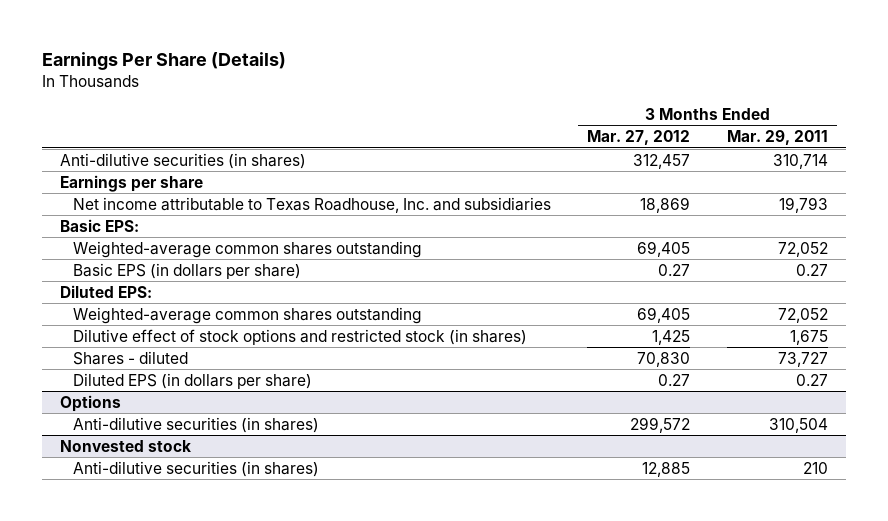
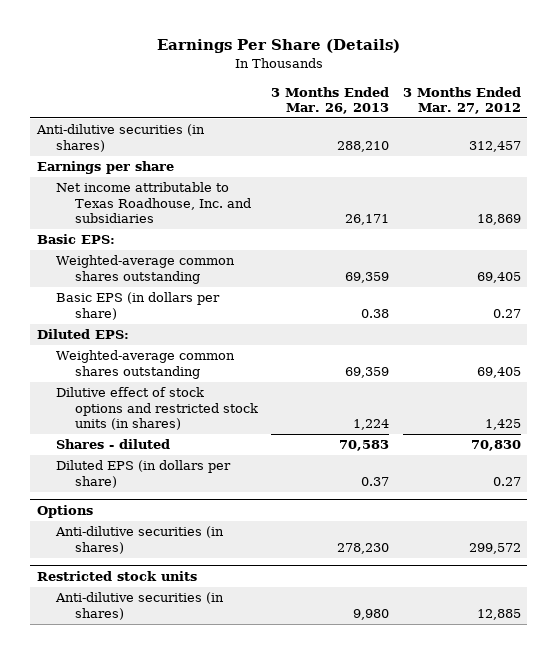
- | 3 Months Ended Mar. 27, 2012 | 3 Months Ended Mar. 29, 2011
+ | 3 Months Ended Mar. 26, 2013 | 3 Months Ended Mar. 27, 2012
- Dilutive effect of stock options and restricted stock (in shares) | 1,425 | 1,675
+ Dilutive effect of stock options and restricted stock units (in shares) | 1,224 | 1,425
- Nonvested stock
+ Restricted stock units

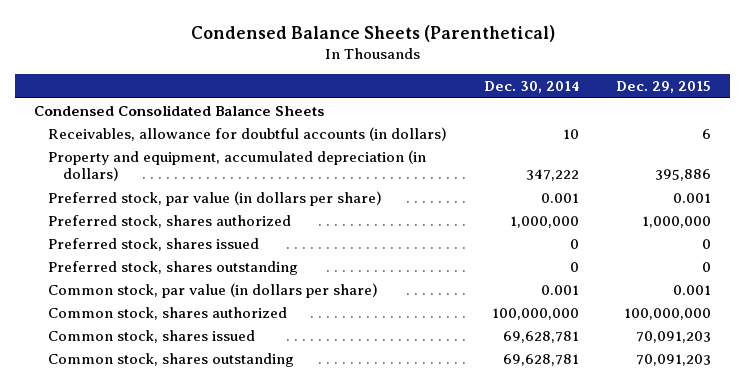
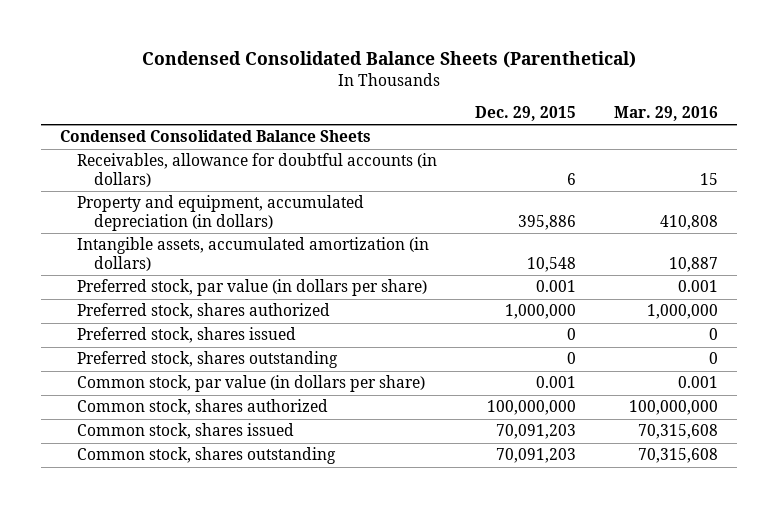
- Condensed Balance Sheets (Parenthetical)
+ Condensed Consolidated Balance Sheets (Parenthetical)
- | Dec. 30, 2014 | Dec. 29, 2015
+ | Dec. 29, 2015 | Mar. 29, 2016
+ Intangible assets, accumulated amortization (in dollars) | 10,548 | 10,887

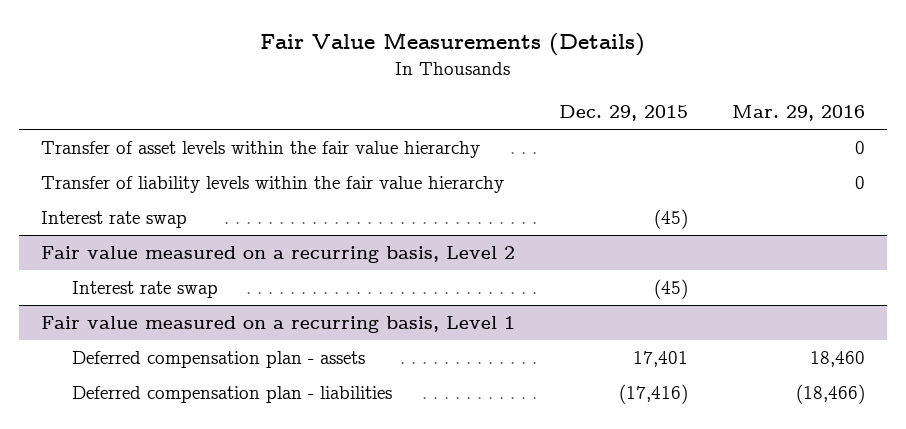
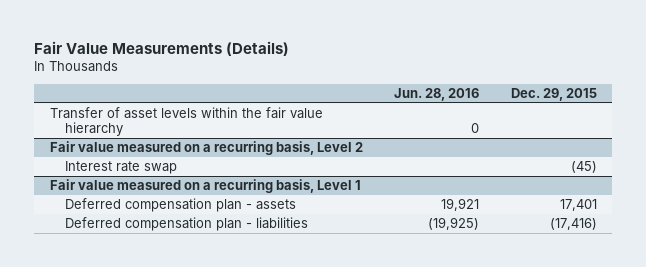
- | Dec. 29, 2015 | Mar. 29, 2016
+ | Jun. 28, 2016 | Dec. 29, 2015
- Transfer of liability levels within the fair value hierarchy | | 0
- Interest rate swap | (45) |

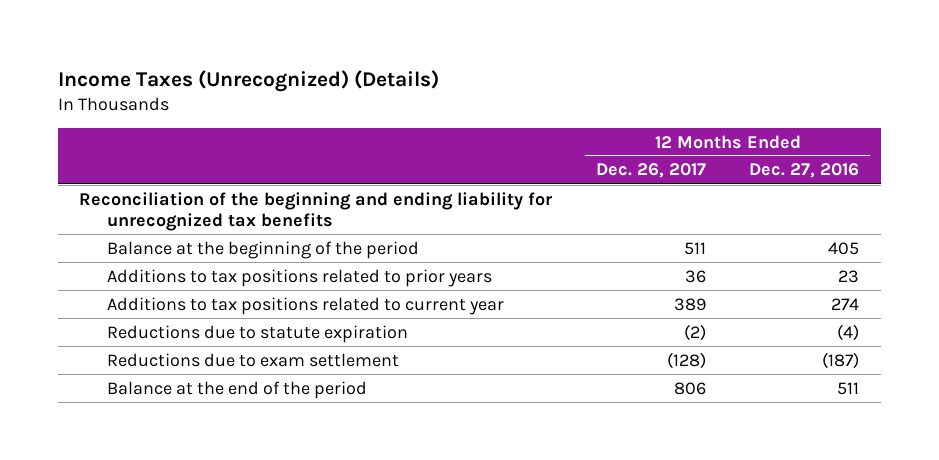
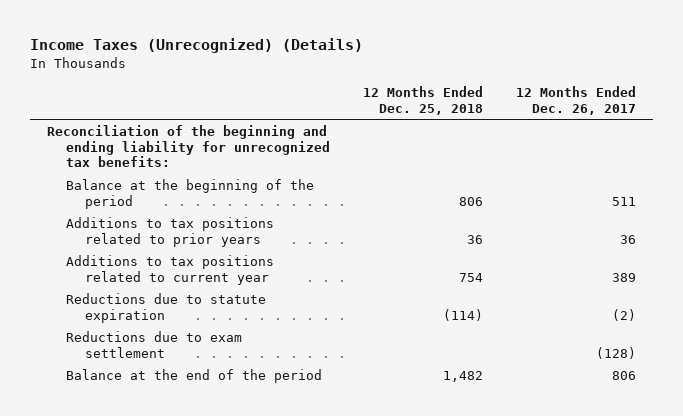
- | 12 Months Ended Dec. 26, 2017 | 12 Months Ended Dec. 27, 2016
+ | 12 Months Ended Dec. 25, 2018 | 12 Months Ended Dec. 26, 2017
- Reconciliation of the beginning and ending liability for unrecognized tax benefits
+ Reconciliation of the beginning and ending liability for unrecognized tax benefits:

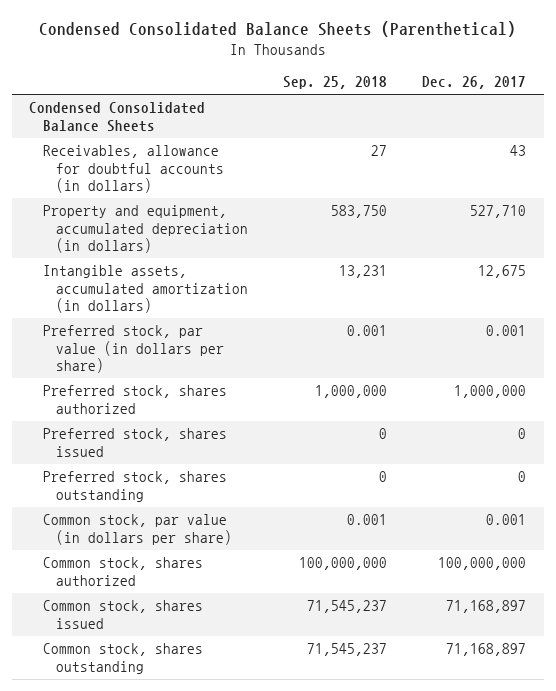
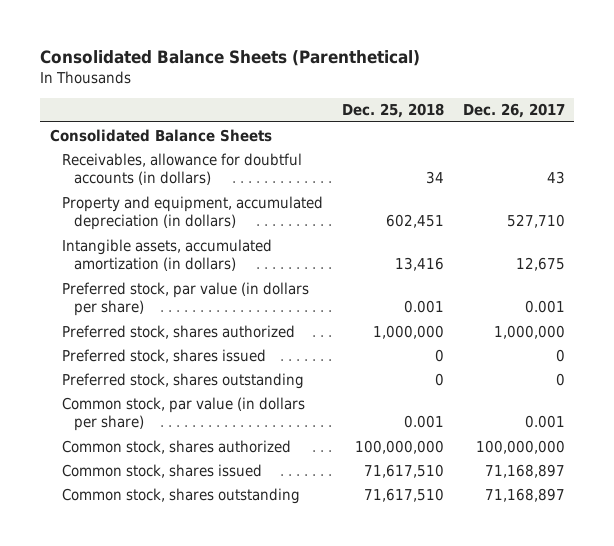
- Condensed Consolidated Balance Sheets (Parenthetical)
+ Consolidated Balance Sheets (Parenthetical)
- | Sep. 25, 2018 | Dec. 26, 2017
+ | Dec. 25, 2018 | Dec. 26, 2017
- Condensed Consolidated Balance Sheets
+ Consolidated Balance Sheets

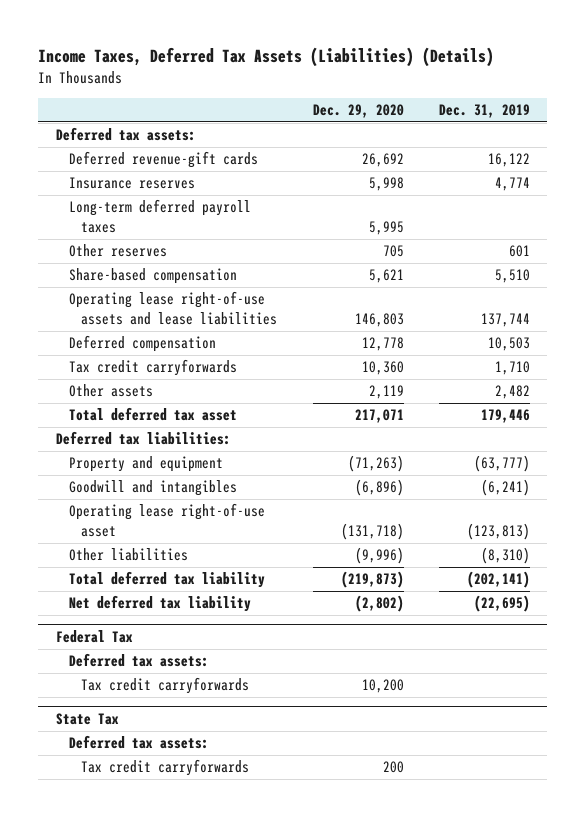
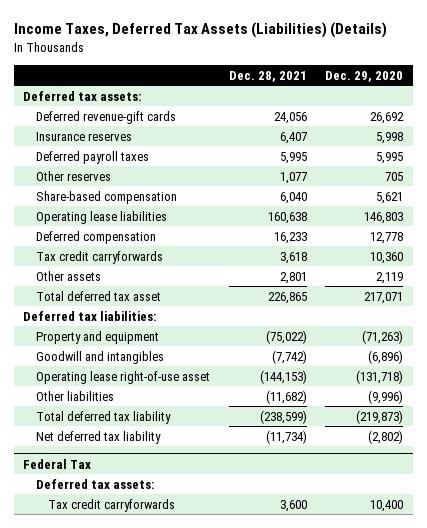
- | Dec. 29, 2020 | Dec. 31, 2019
+ | Dec. 28, 2021 | Dec. 29, 2020
- Long-term deferred payroll taxes | 5,995 |
+ Deferred payroll taxes | 5,995 | 5,995
- Operating lease right-of-use assets and lease liabilities | 146,803 | 137,744
+ Operating lease liabilities | 160,638 | 146,803
@ Federal Tax
- Tax credit carryforwards | 10,200 |
- State Tax
- Deferred tax assets:
- Tax credit carryforwards | 200 |
@ Federal Tax
+ Tax credit carryforwards | 3,600 | 10,400

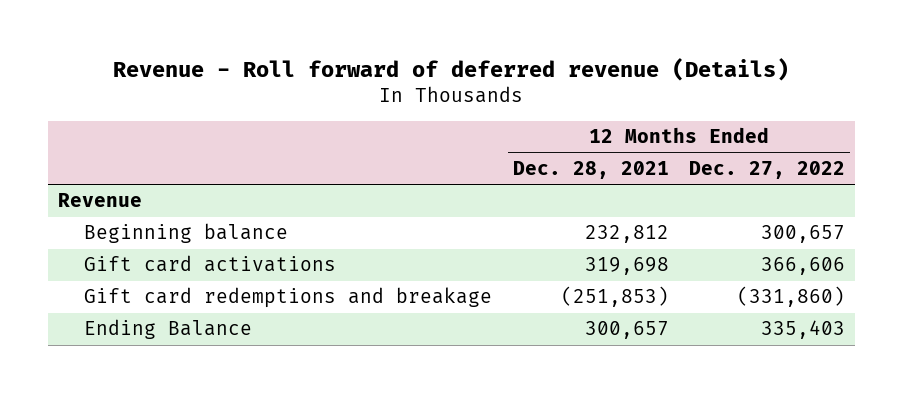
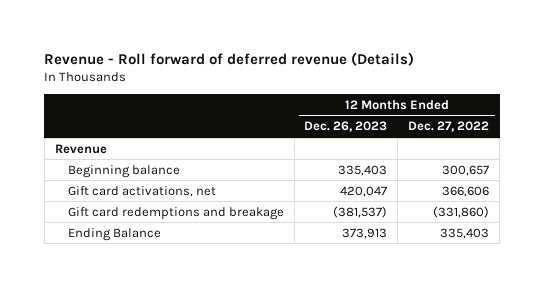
- | 12 Months Ended Dec. 28, 2021 | 12 Months Ended Dec. 27, 2022
+ | 12 Months Ended Dec. 26, 2023 | 12 Months Ended Dec. 27, 2022
- Gift card activations | 319,698 | 366,606
+ Gift card activations, net | 420,047 | 366,606

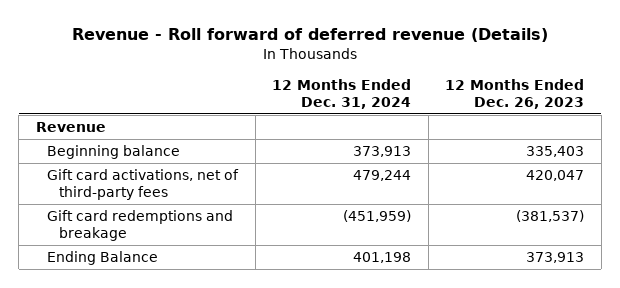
- | 12 Months Ended Dec. 26, 2023 | 12 Months Ended Dec. 27, 2022
+ | 12 Months Ended Dec. 31, 2024 | 12 Months Ended Dec. 26, 2023
- Gift card activations, net | 420,047 | 366,606
+ Gift card activations, net of third-party fees | 479,244 | 420,047

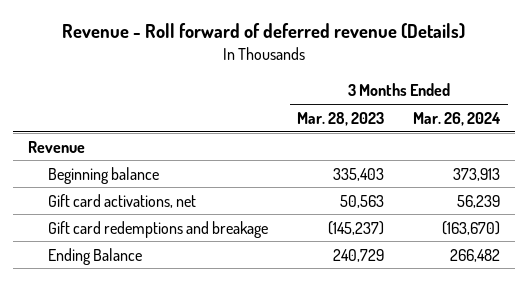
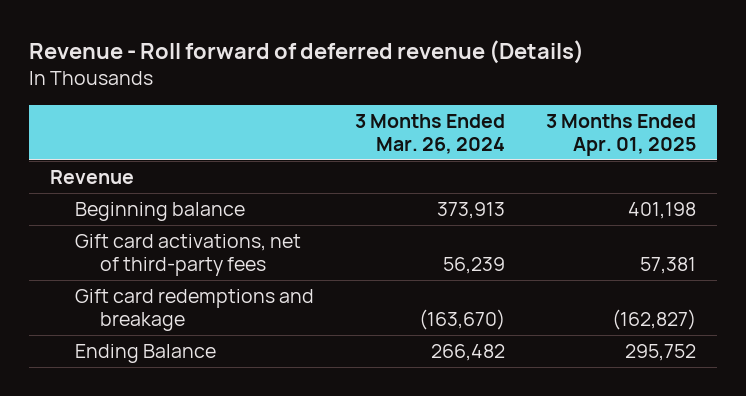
- | 3 Months Ended Mar. 28, 2023 | 3 Months Ended Mar. 26, 2024
+ | 3 Months Ended Mar. 26, 2024 | 3 Months Ended Apr. 01, 2025
- Gift card activations, net | 50,563 | 56,239
+ Gift card activations, net of third-party fees | 56,239 | 57,381

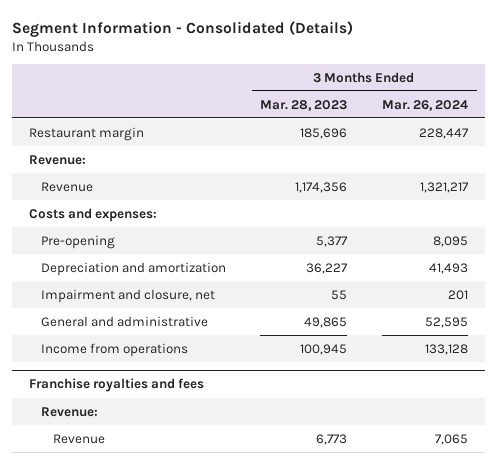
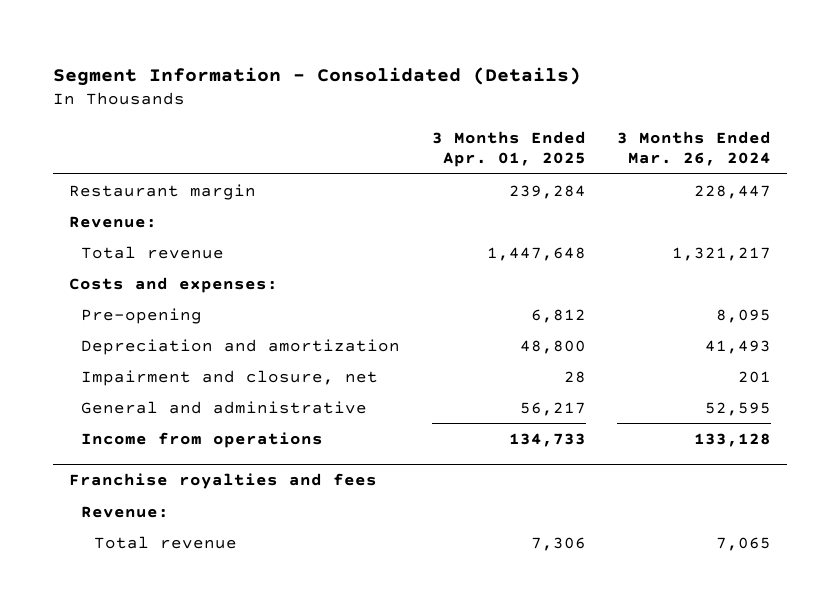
- | 3 Months Ended Mar. 28, 2023 | 3 Months Ended Mar. 26, 2024
+ | 3 Months Ended Apr. 01, 2025 | 3 Months Ended Mar. 26, 2024
- Revenue | 1,174,356 | 1,321,217
+ Total revenue | 1,447,648 | 1,321,217
@ Franchise royalties and fees
- Revenue | 6,773 | 7,065
+ Total revenue | 7,306 | 7,065

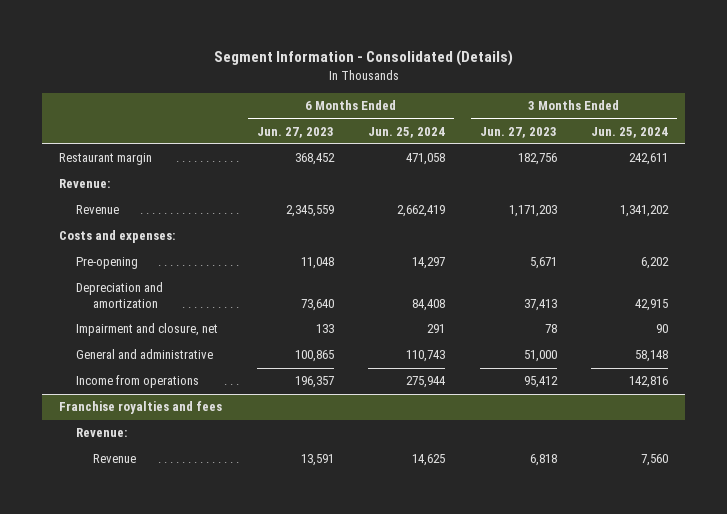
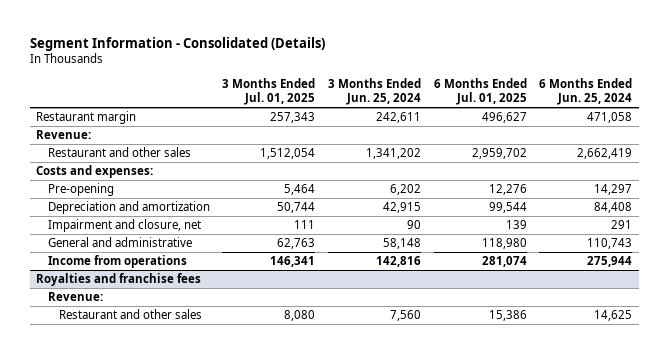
- | 6 Months Ended Jun. 27, 2023 | 6 Months Ended Jun. 25, 2024 | 3 Months Ended Jun. 27, 2023 | 3 Months Ended Jun. 25, 2024
+ | 3 Months Ended Jul. 01, 2025 | 3 Months Ended Jun. 25, 2024 | 6 Months Ended Jul. 01, 2025 | 6 Months Ended Jun. 25, 2024
- Revenue | 2,345,559 | 2,662,419 | 1,171,203 | 1,341,202
+ Restaurant and other sales | 1,512,054 | 1,341,202 | 2,959,702 | 2,662,419
- Franchise royalties and fees
+ Royalties and franchise fees
- Revenue | 13,591 | 14,625 | 6,818 | 7,560
+ Restaurant and other sales | 8,080 | 7,560 | 15,386 | 14,625

